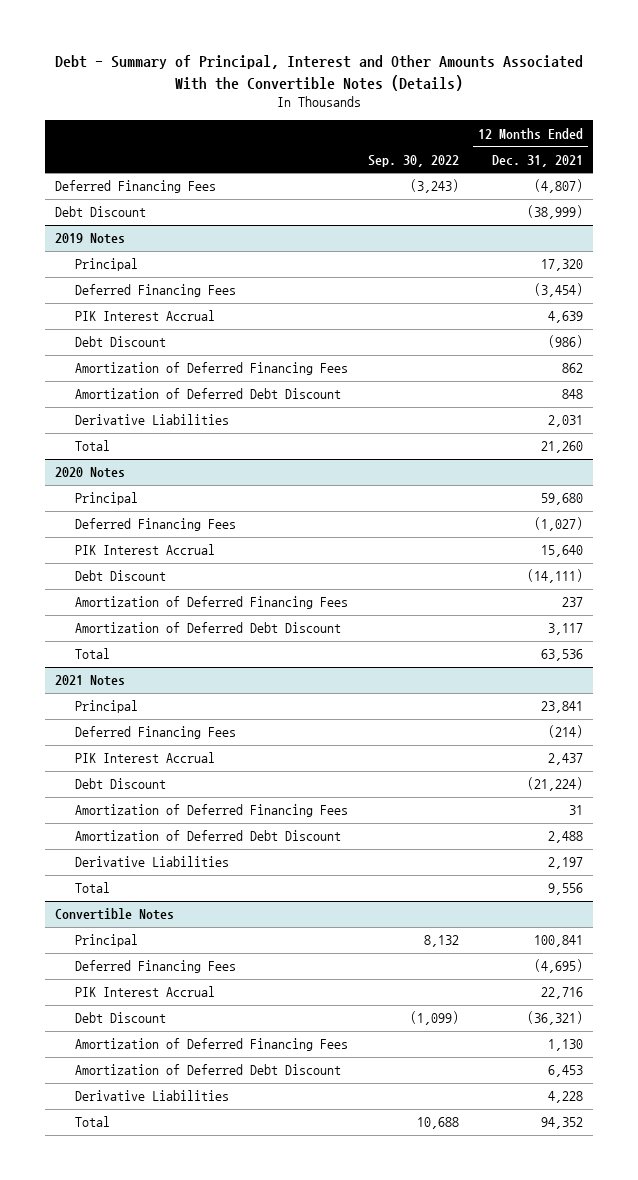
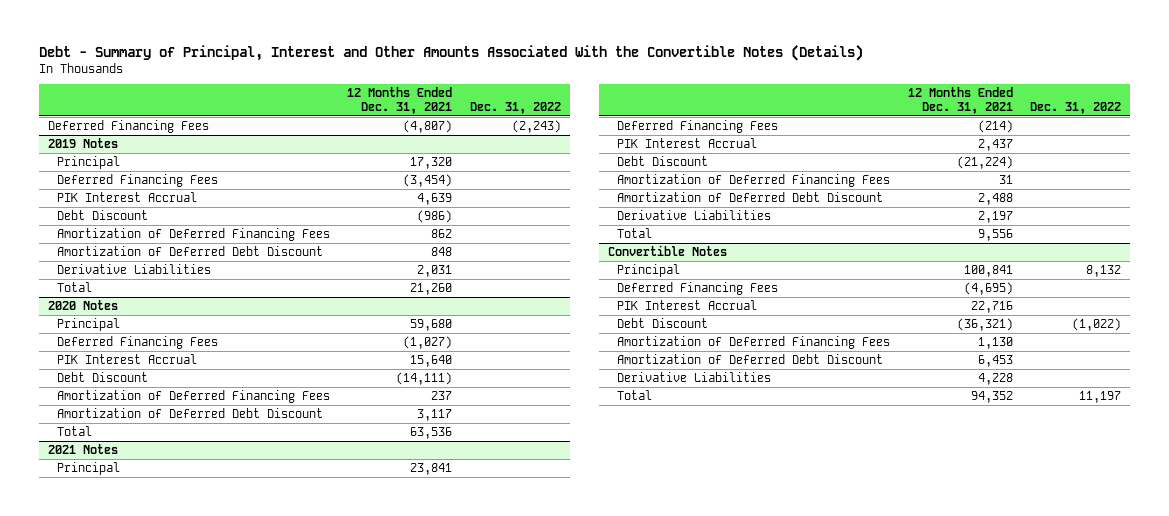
- | Sep. 30, 2022 | 12 Months Ended Dec. 31, 2021
+ | 12 Months Ended Dec. 31, 2021 | Dec. 31, 2022
- Debt Discount | | (38,999)

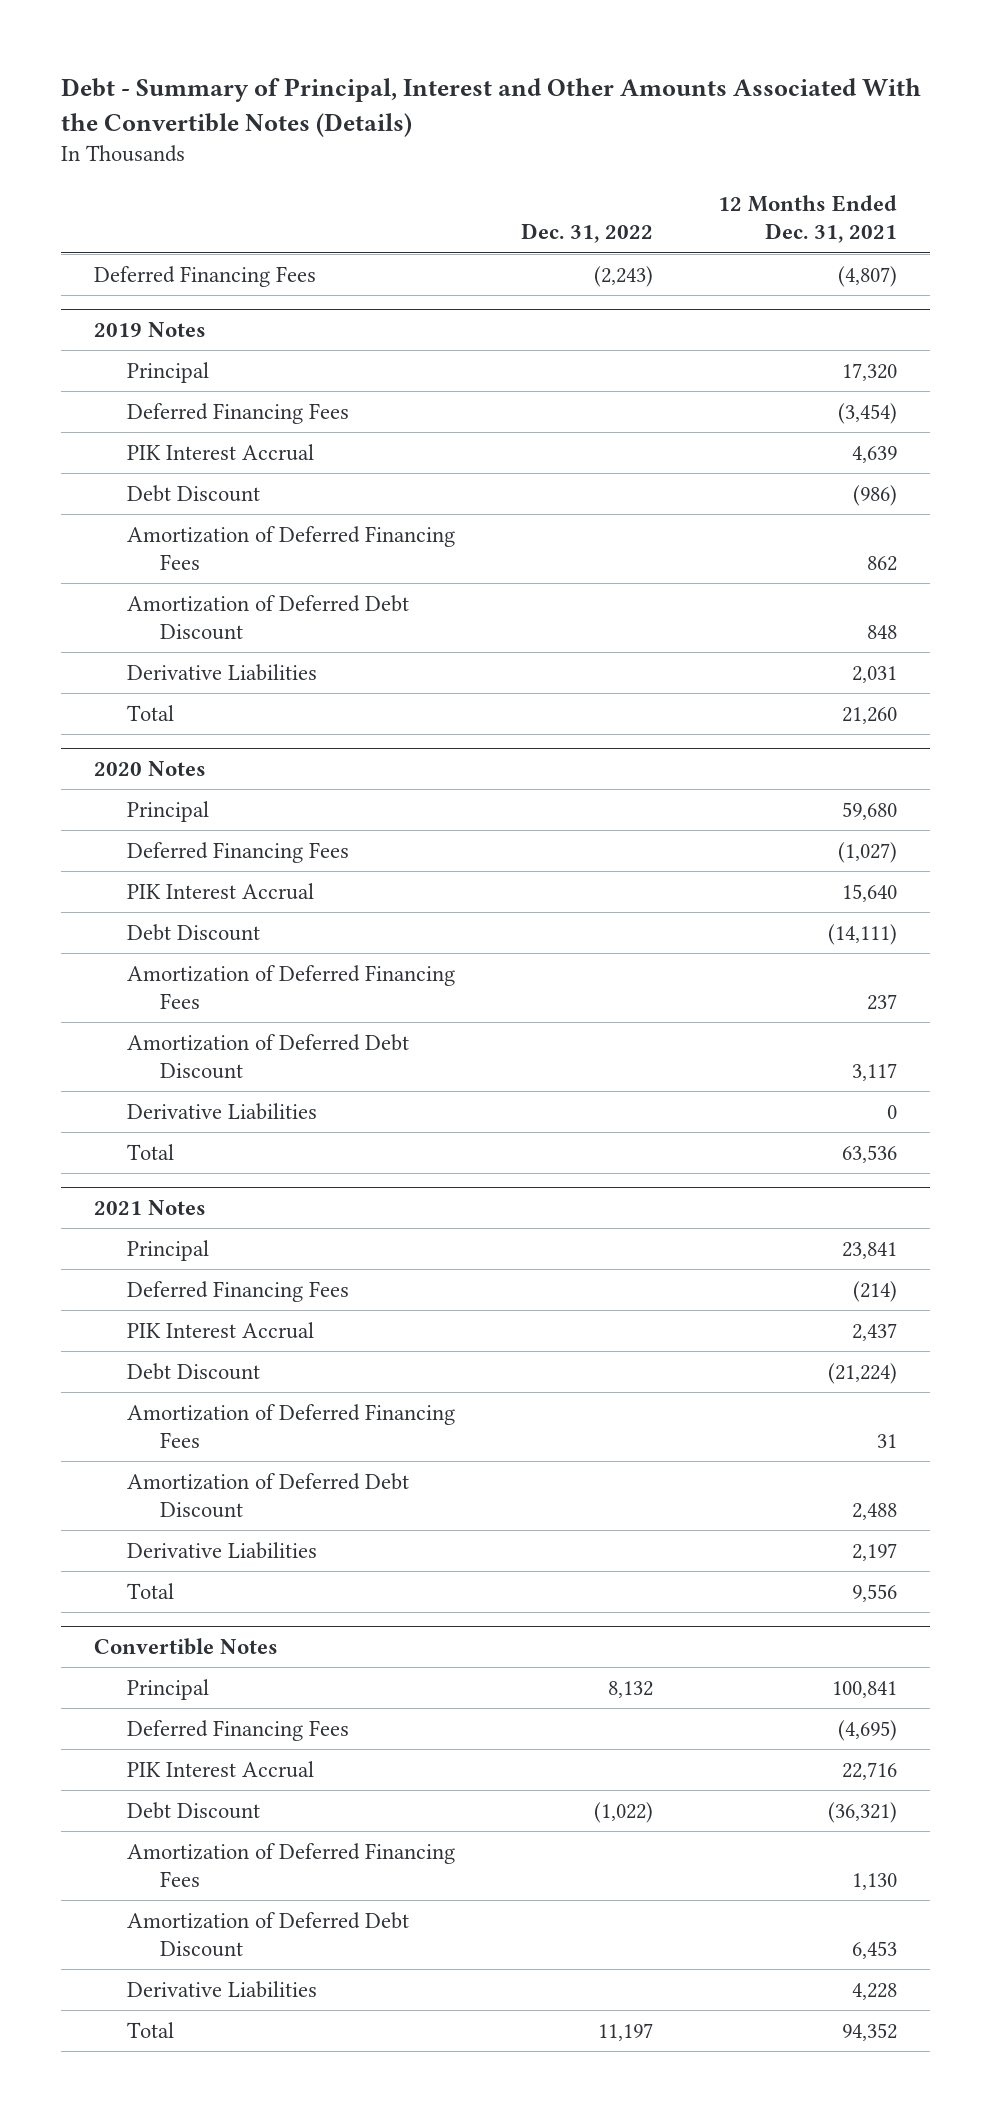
- | 12 Months Ended Dec. 31, 2021 | Dec. 31, 2022
+ | Dec. 31, 2022 | 12 Months Ended Dec. 31, 2021
@ 2020 Notes
+ Derivative Liabilities | | 0

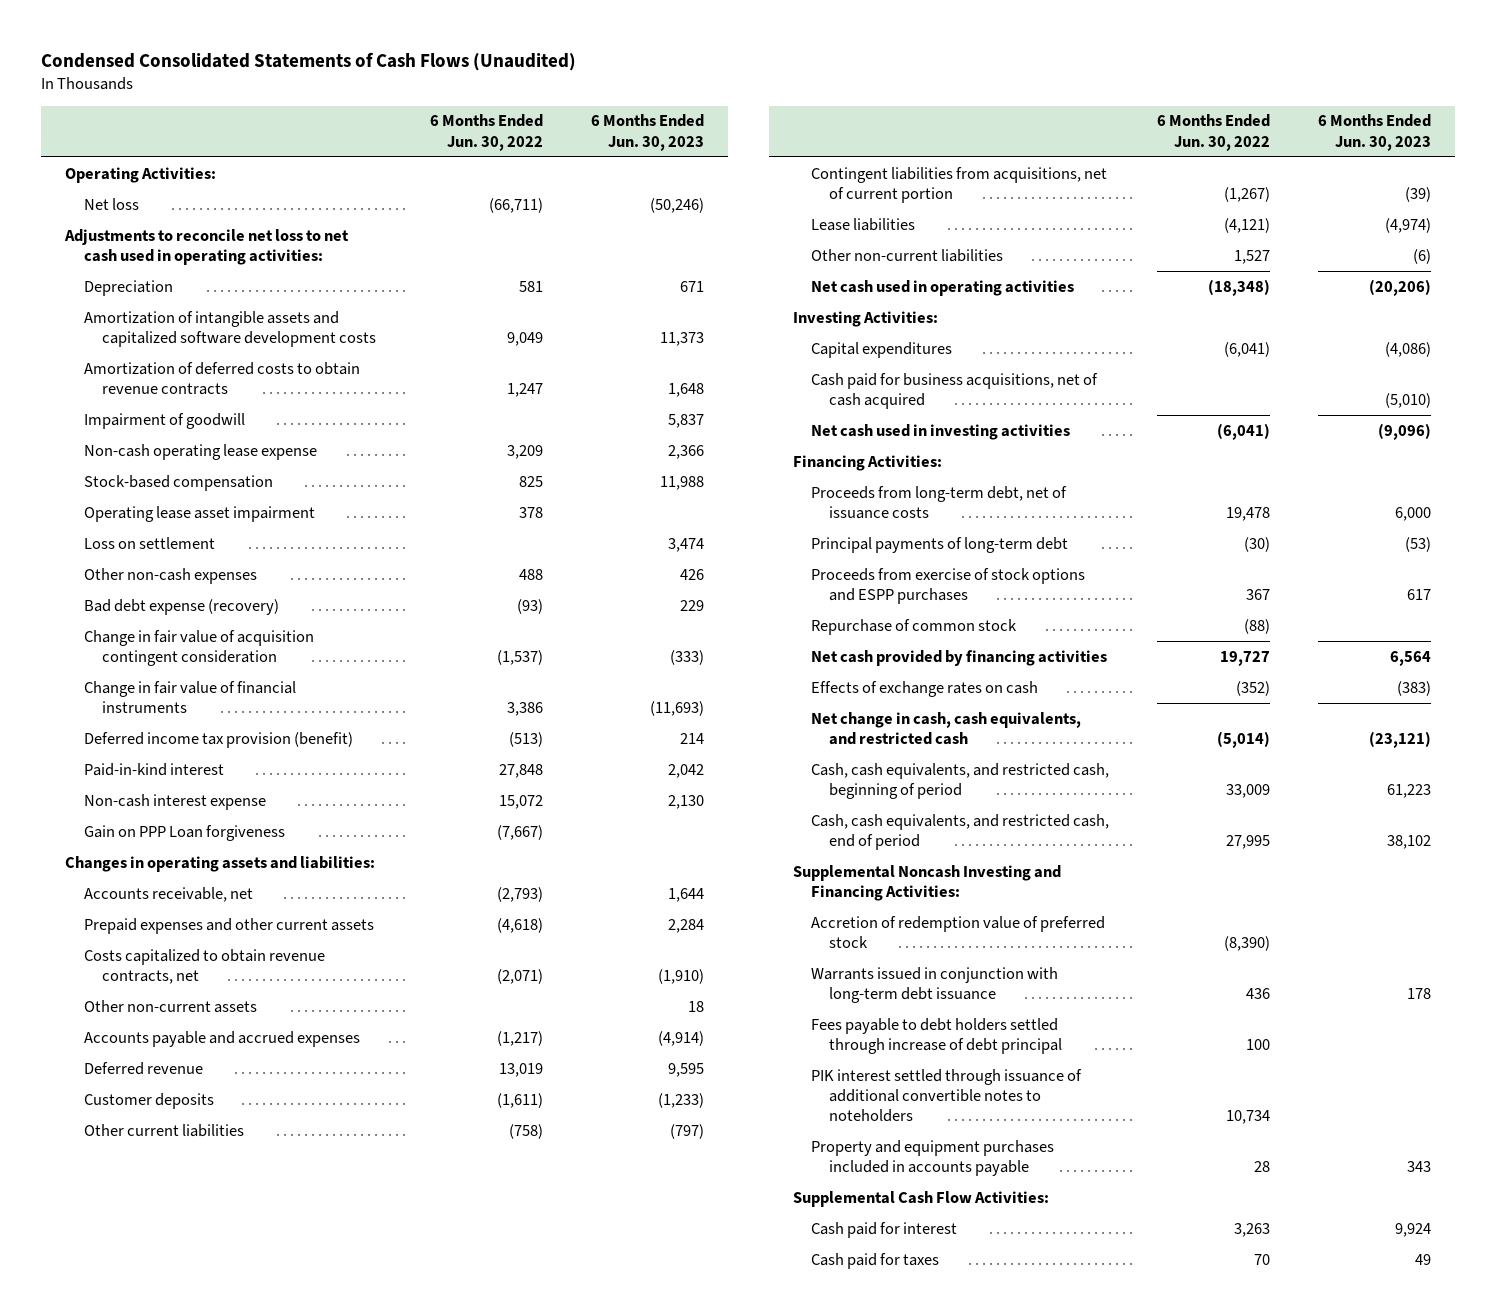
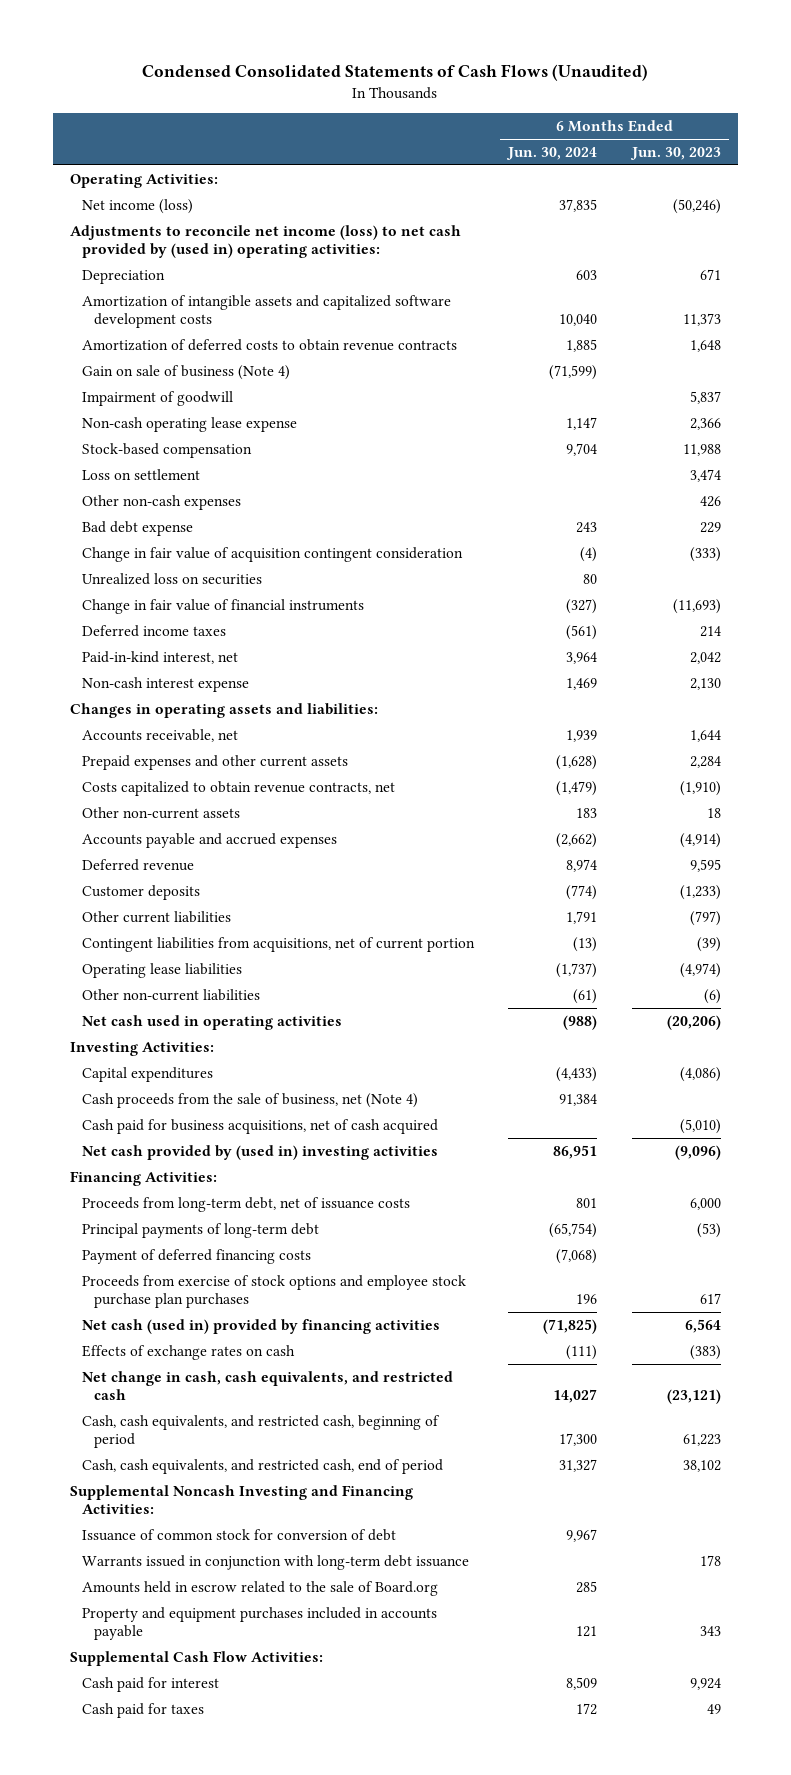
- | 6 Months Ended Jun. 30, 2022 | 6 Months Ended Jun. 30, 2023
+ | 6 Months Ended Jun. 30, 2024 | 6 Months Ended Jun. 30, 2023
- Net loss | (66,711) | (50,246)
- Adjustments to reconcile net loss to net cash used in operating activities:
+ Net income (loss) | 37,835 | (50,246)
+ Adjustments to reconcile net income (loss) to net cash provided by (used in) operating activities:
+ Gain on sale of business (Note 4) | (71,599) |
- Operating lease asset impairment | 378 |
- Bad debt expense (recovery) | (93) | 229
+ Bad debt expense | 243 | 229
+ Unrealized loss on securities | 80 |
- Deferred income tax provision (benefit) | (513) | 214
- Paid-in-kind interest | 27,848 | 2,042
+ Deferred income taxes | (561) | 214
+ Paid-in-kind interest, net | 3,964 | 2,042
- Gain on PPP Loan forgiveness | (7,667) |
- Lease liabilities | (4,121) | (4,974)
+ Operating lease liabilities | (1,737) | (4,974)
+ Cash proceeds from the sale of business, net (Note 4) | 91,384 |
- Net cash used in investing activities | (6,041) | (9,096)
+ Net cash provided by (used in) investing activities | 86,951 | (9,096)
- Proceeds from exercise of stock options and ESPP purchases | 367 | 617
- Repurchase of common stock | (88) |
- Net cash provided by financing activities | 19,727 | 6,564
+ Payment of deferred financing costs | (7,068) |
+ Proceeds from exercise of stock options and employee stock purchase plan purchases | 196 | 617
+ Net cash (used in) provided by financing activities | (71,825) | 6,564
- Accretion of redemption value of preferred stock | (8,390) |
+ Issuance of common stock for conversion of debt | 9,967 |
- Fees payable to debt holders settled through increase of debt principal | 100 |
- PIK interest settled through issuance of additional convertible notes to noteholders | 10,734 |
+ Amounts held in escrow related to the sale of Board.org | 285 |

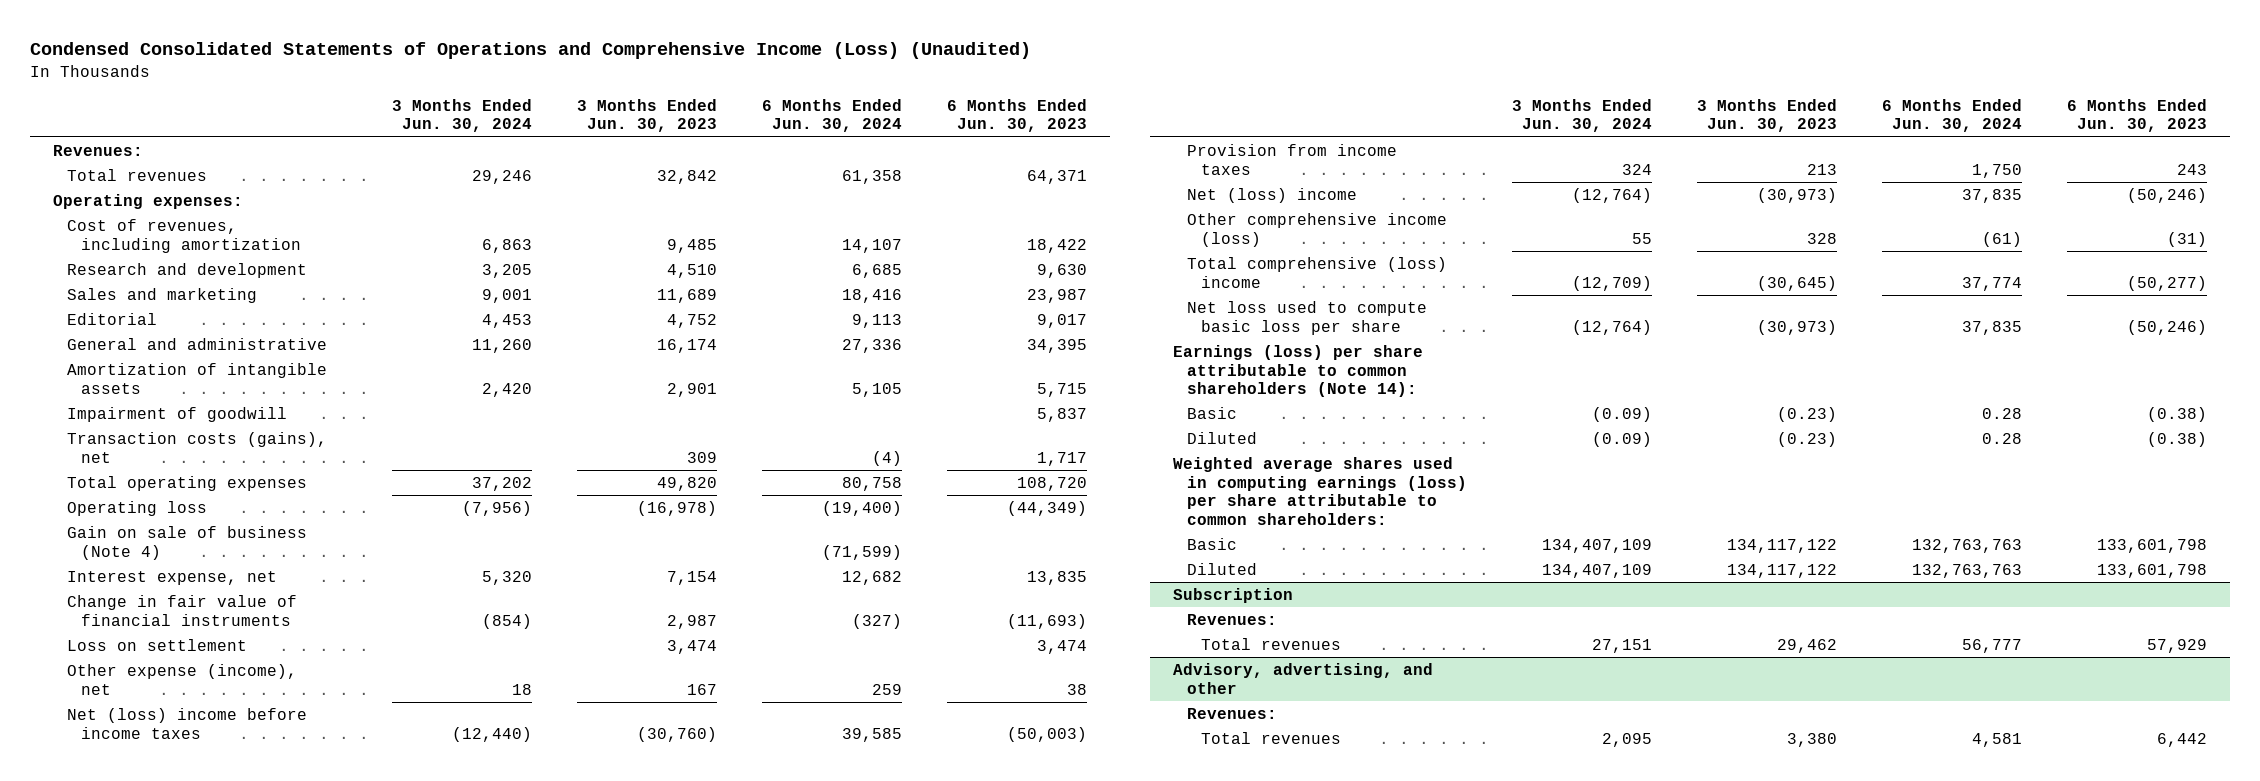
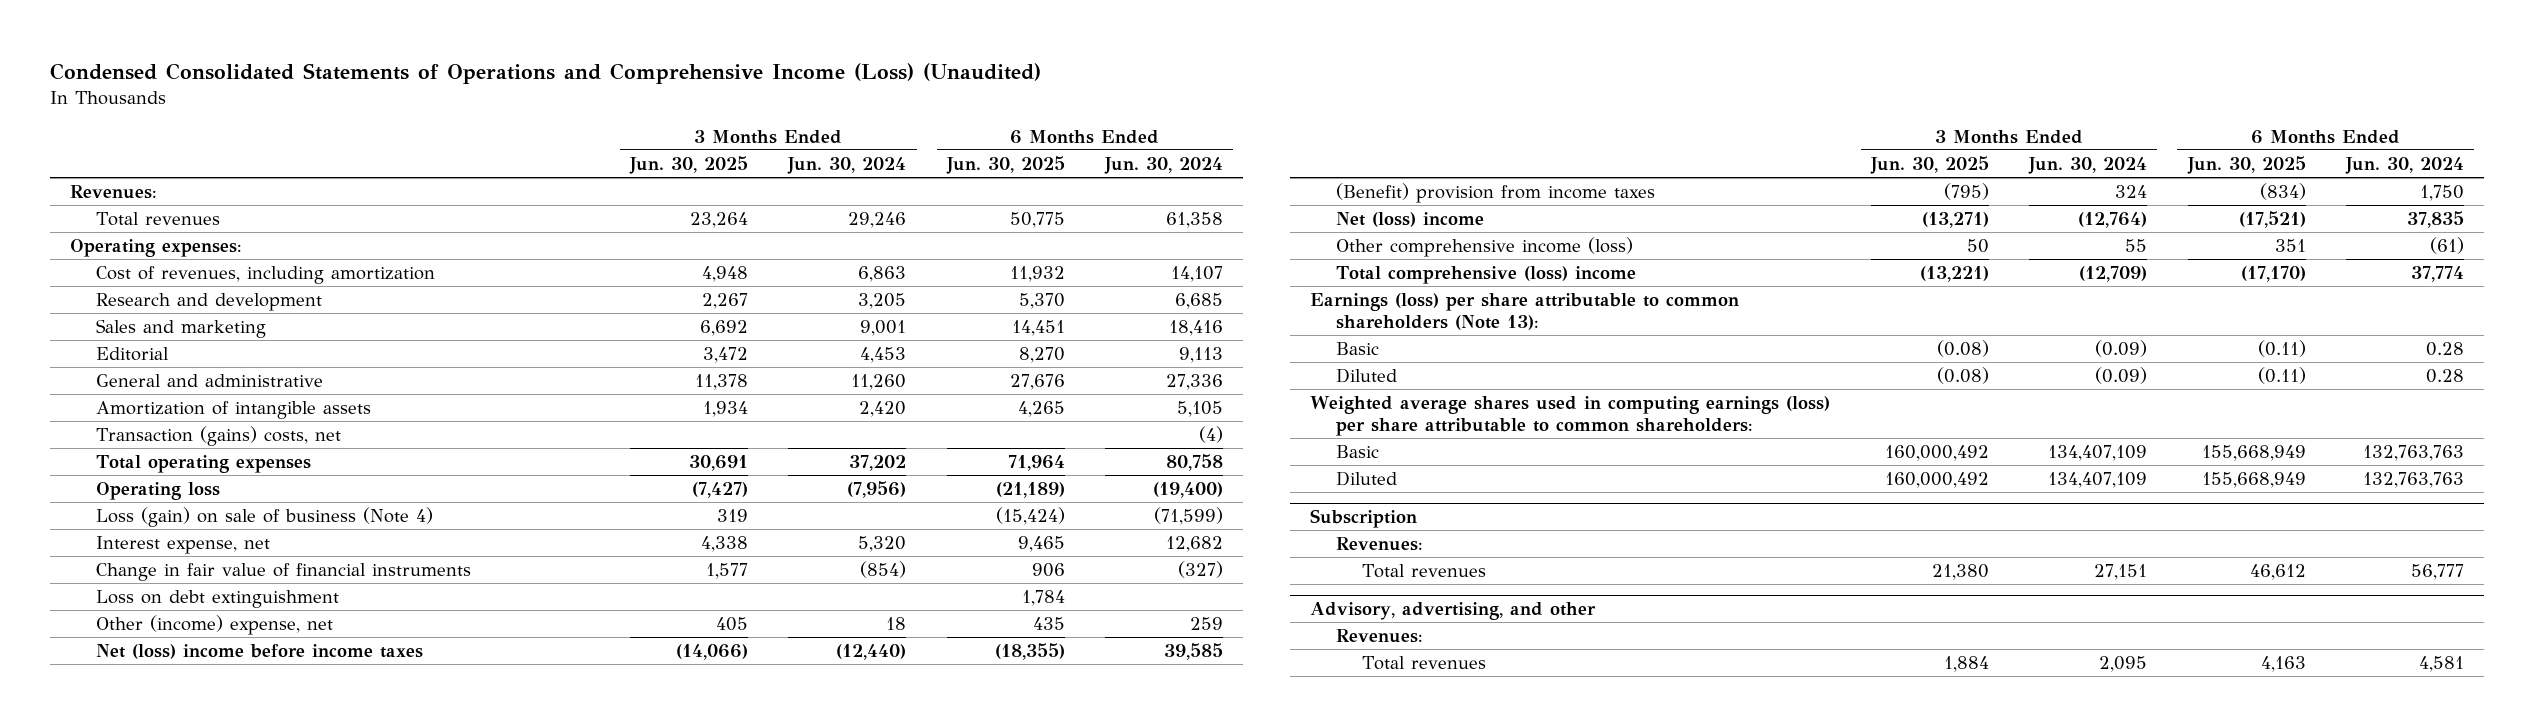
- | 3 Months Ended Jun. 30, 2024 | 3 Months Ended Jun. 30, 2023 | 6 Months Ended Jun. 30, 2024 | 6 Months Ended Jun. 30, 2023
+ | 3 Months Ended Jun. 30, 2025 | 3 Months Ended Jun. 30, 2024 | 6 Months Ended Jun. 30, 2025 | 6 Months Ended Jun. 30, 2024
- Impairment of goodwill | | | | 5,837
- Transaction costs (gains), net | | 309 | (4) | 1,717
+ Transaction (gains) costs, net | | | | (4)
- Gain on sale of business (Note 4) | | | (71,599) |
+ Loss (gain) on sale of business (Note 4) | 319 | | (15,424) | (71,599)
- Loss on settlement | | 3,474 | | 3,474
- Other expense (income), net | 18 | 167 | 259 | 38
+ Loss on debt extinguishment | | | 1,784 |
+ Other (income) expense, net | 405 | 18 | 435 | 259
- Provision from income taxes | 324 | 213 | 1,750 | 243
+ (Benefit) provision from income taxes | (795) | 324 | (834) | 1,750
- Net loss used to compute basic loss per share | (12,764) | (30,973) | 37,835 | (50,246)
- Earnings (loss) per share attributable to common shareholders (Note 14):
+ Earnings (loss) per share attributable to common shareholders (Note 13):

